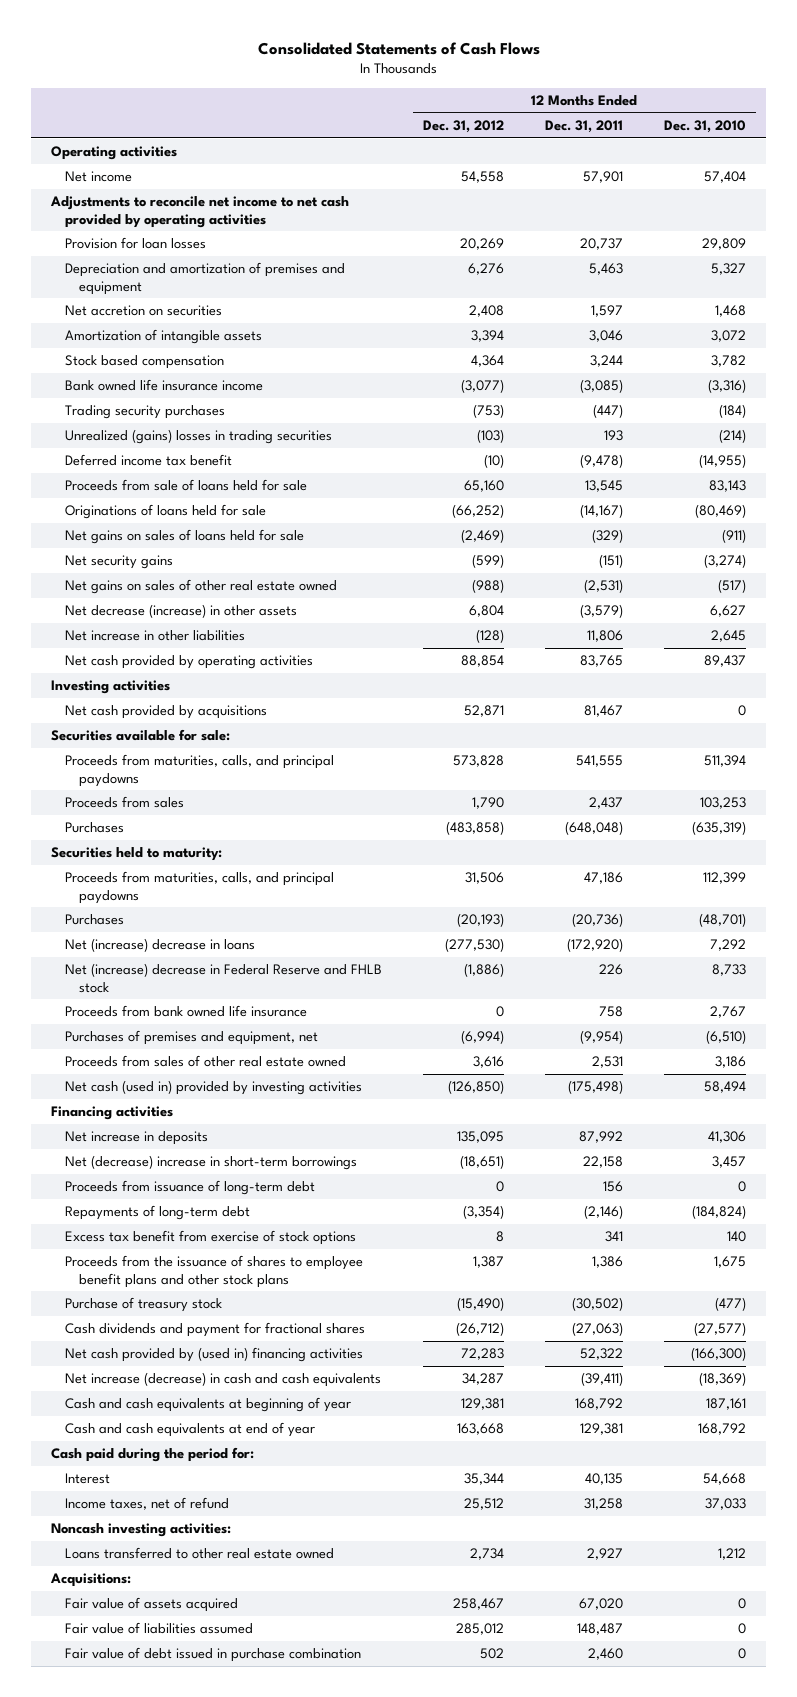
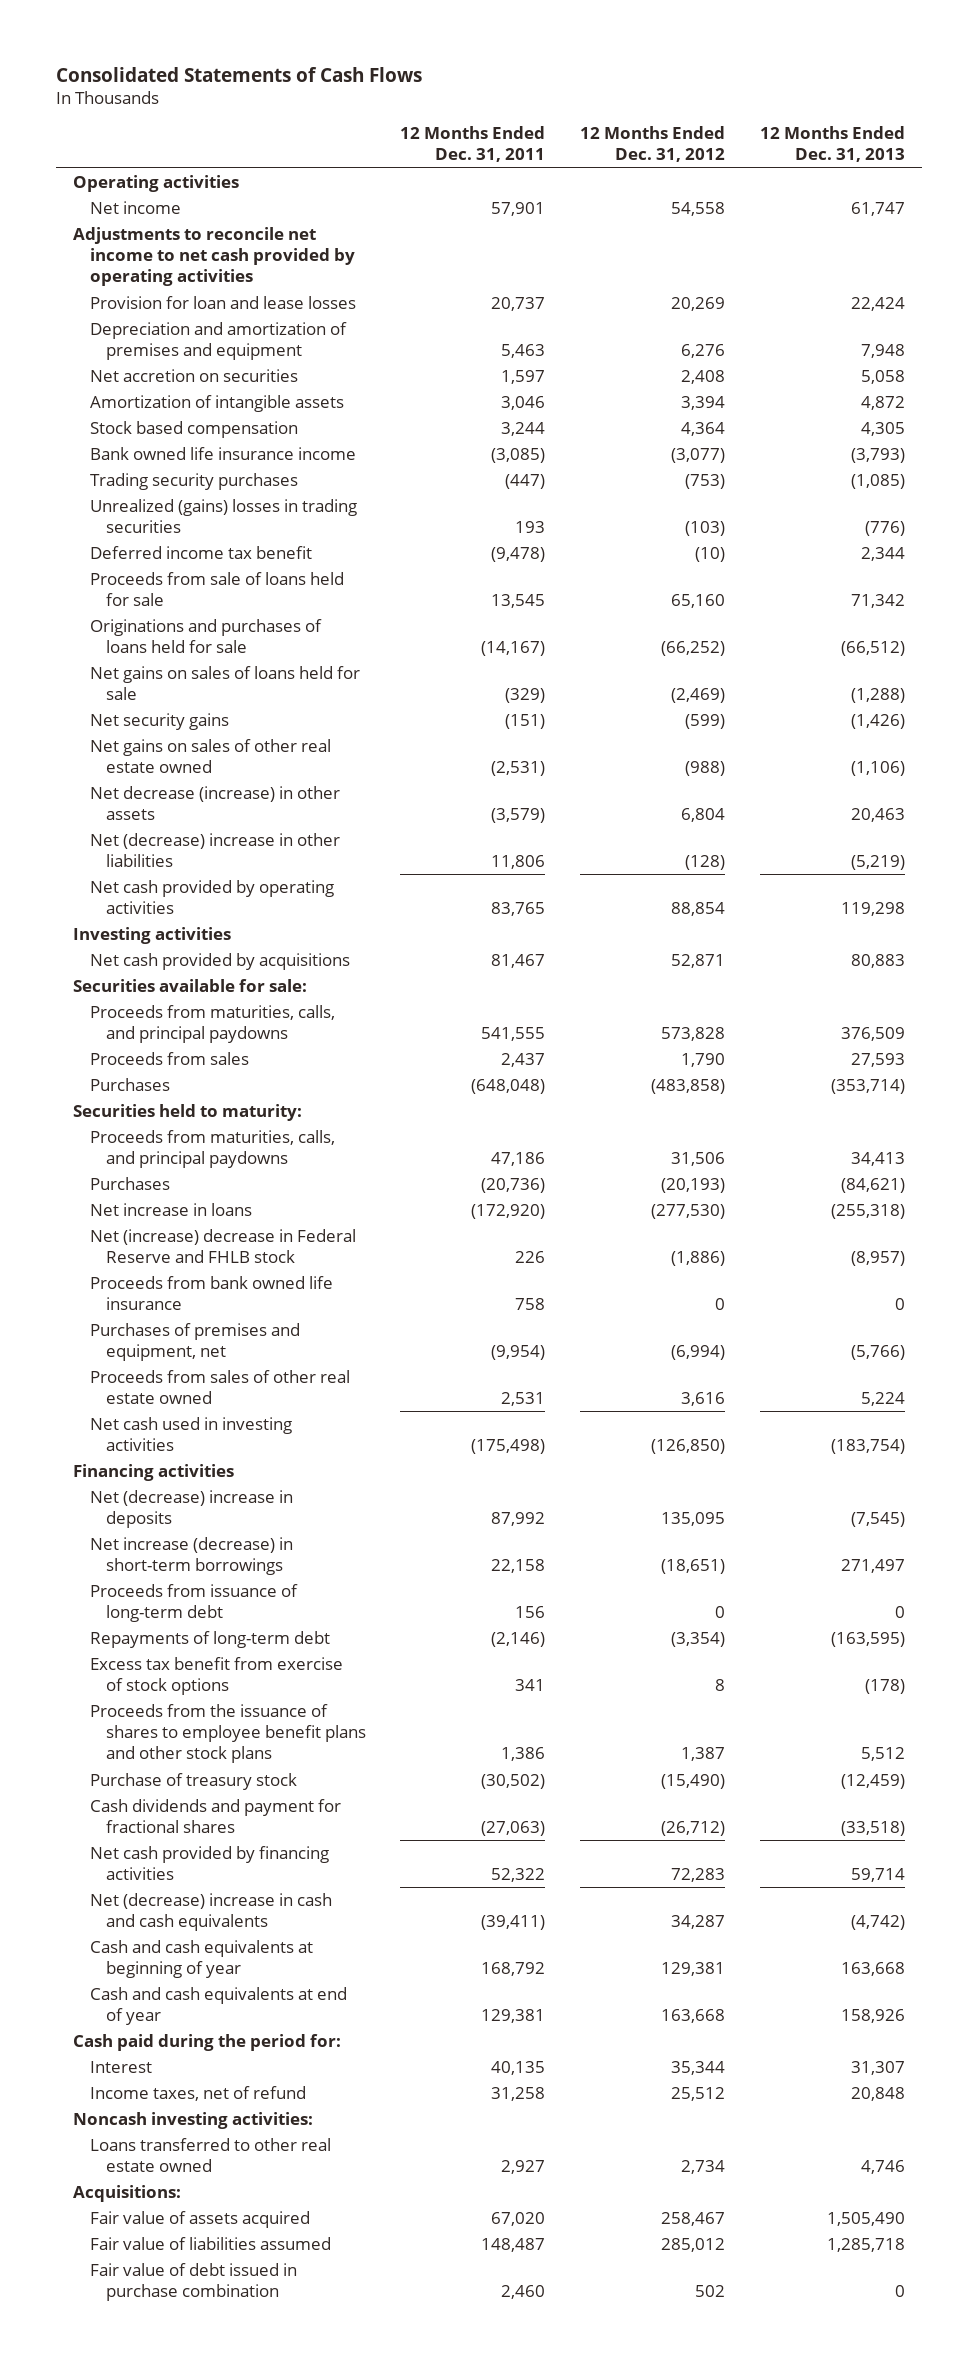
- | 12 Months Ended Dec. 31, 2012 | 12 Months Ended Dec. 31, 2011 | 12 Months Ended Dec. 31, 2010
+ | 12 Months Ended Dec. 31, 2011 | 12 Months Ended Dec. 31, 2012 | 12 Months Ended Dec. 31, 2013
- Provision for loan losses | 20,269 | 20,737 | 29,809
+ Provision for loan and lease losses | 20,737 | 20,269 | 22,424
- Originations of loans held for sale | (66,252) | (14,167) | (80,469)
+ Originations and purchases of loans held for sale | (14,167) | (66,252) | (66,512)
- Net increase in other liabilities | (128) | 11,806 | 2,645
+ Net (decrease) increase in other liabilities | 11,806 | (128) | (5,219)
- Net (increase) decrease in loans | (277,530) | (172,920) | 7,292
+ Net increase in loans | (172,920) | (277,530) | (255,318)
- Net cash (used in) provided by investing activities | (126,850) | (175,498) | 58,494
+ Net cash used in investing activities | (175,498) | (126,850) | (183,754)
- Net increase in deposits | 135,095 | 87,992 | 41,306
- Net (decrease) increase in short-term borrowings | (18,651) | 22,158 | 3,457
+ Net (decrease) increase in deposits | 87,992 | 135,095 | (7,545)
+ Net increase (decrease) in short-term borrowings | 22,158 | (18,651) | 271,497
- Net cash provided by (used in) financing activities | 72,283 | 52,322 | (166,300)
- Net increase (decrease) in cash and cash equivalents | 34,287 | (39,411) | (18,369)
+ Net cash provided by financing activities | 52,322 | 72,283 | 59,714
+ Net (decrease) increase in cash and cash equivalents | (39,411) | 34,287 | (4,742)

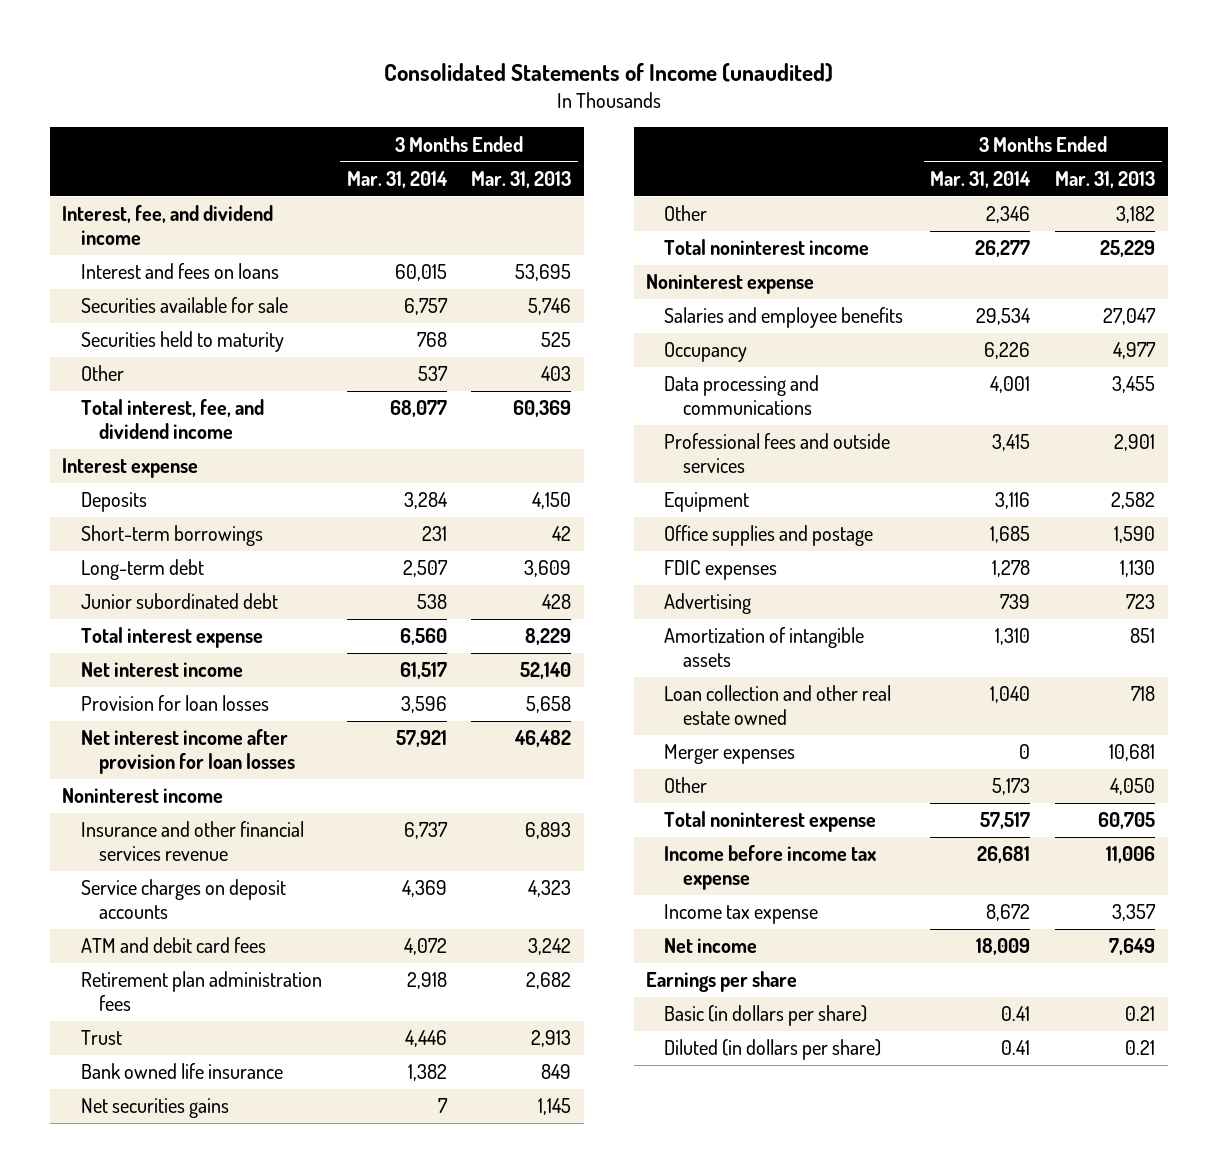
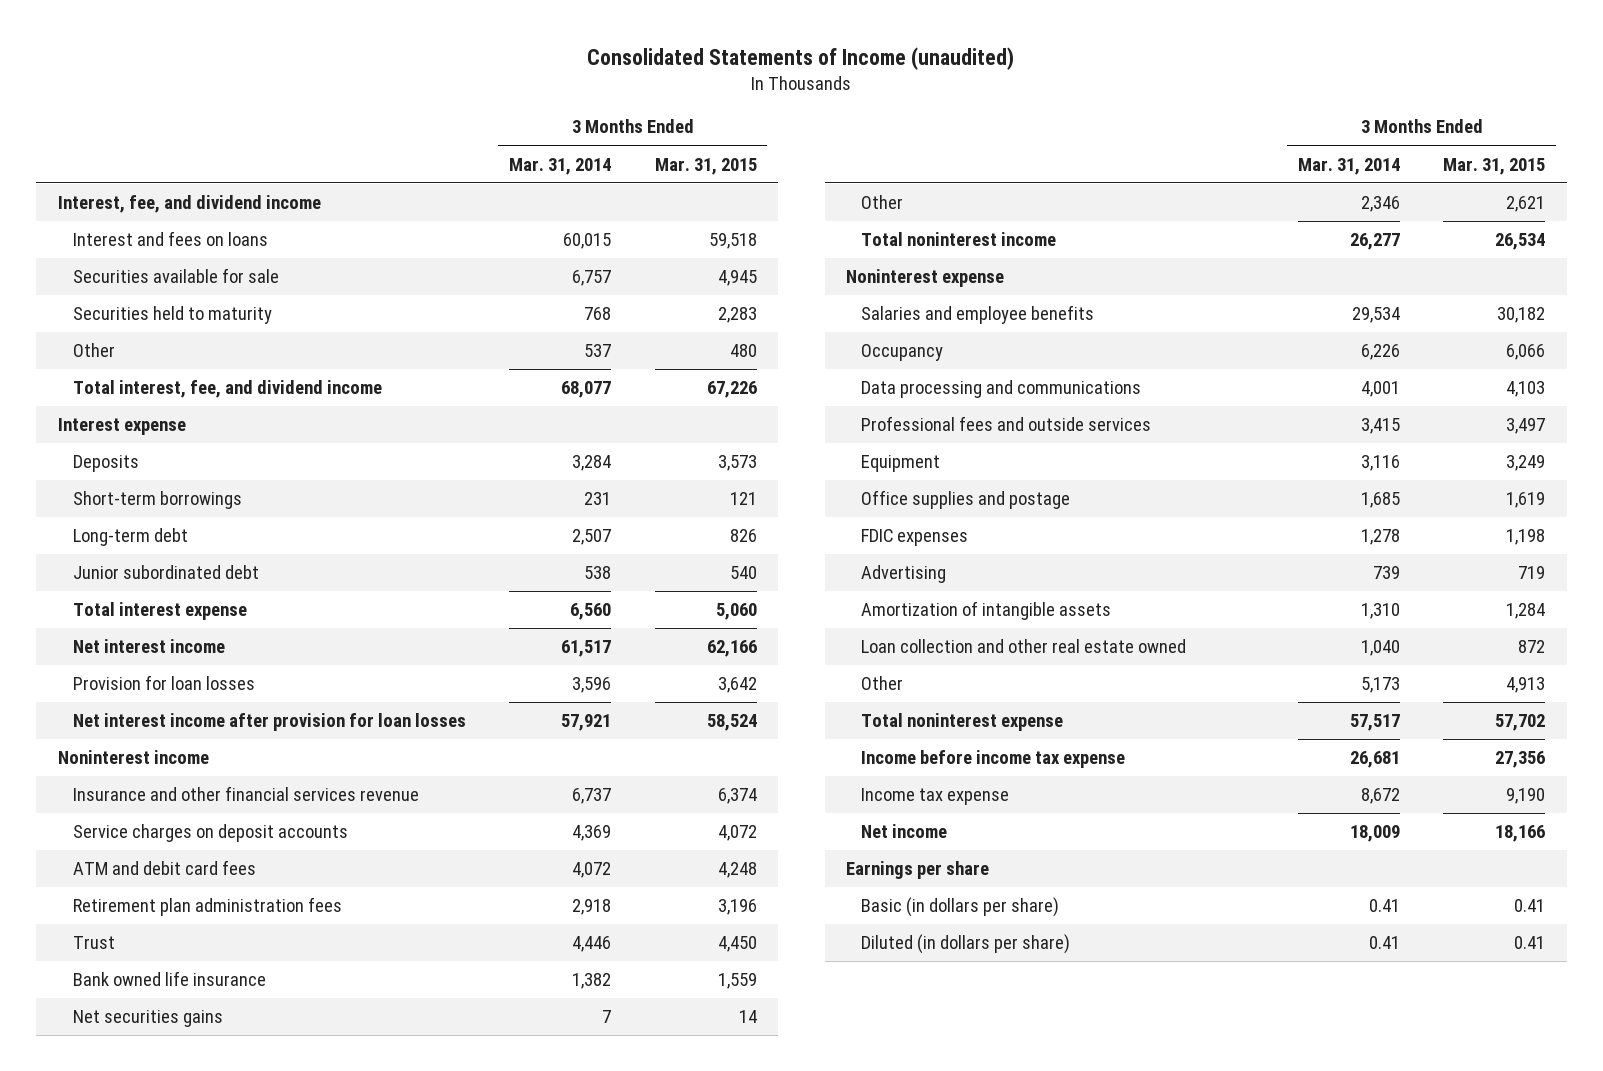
- | 3 Months Ended Mar. 31, 2014 | 3 Months Ended Mar. 31, 2013
+ | 3 Months Ended Mar. 31, 2014 | 3 Months Ended Mar. 31, 2015
- Merger expenses | 0 | 10,681

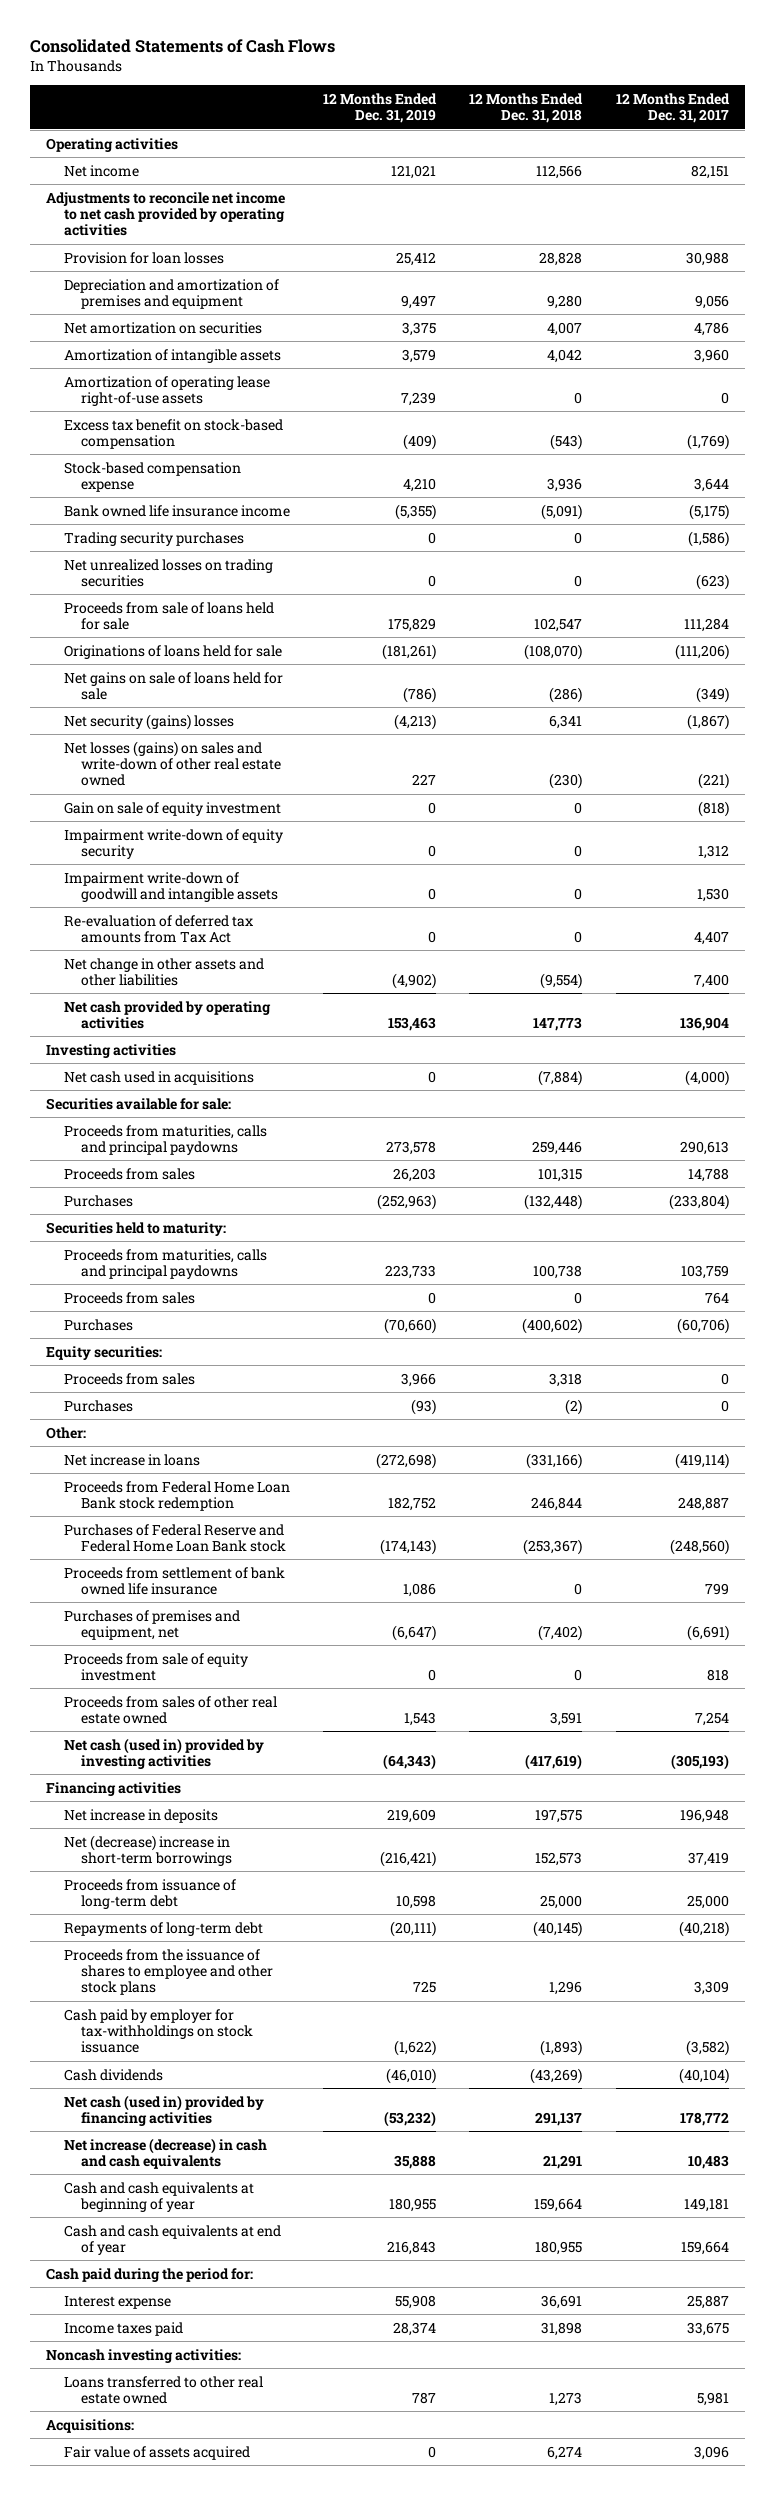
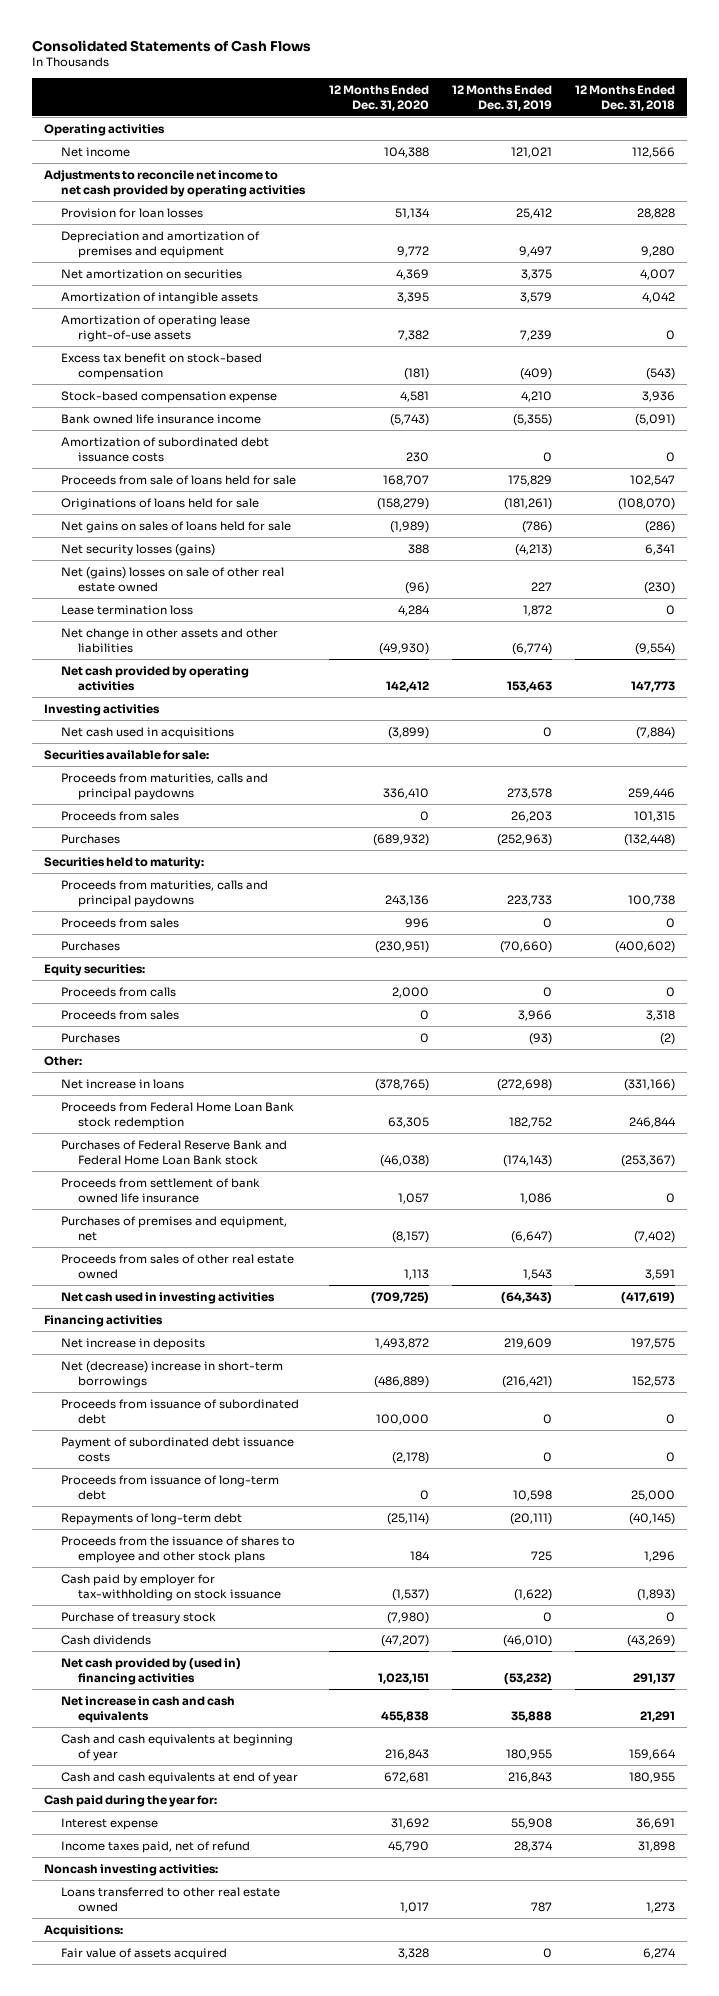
- | 12 Months Ended Dec. 31, 2019 | 12 Months Ended Dec. 31, 2018 | 12 Months Ended Dec. 31, 2017
+ | 12 Months Ended Dec. 31, 2020 | 12 Months Ended Dec. 31, 2019 | 12 Months Ended Dec. 31, 2018
- Trading security purchases | 0 | 0 | (1,586)
- Net unrealized losses on trading securities | 0 | 0 | (623)
+ Amortization of subordinated debt issuance costs | 230 | 0 | 0
- Net gains on sale of loans held for sale | (786) | (286) | (349)
- Net security (gains) losses | (4,213) | 6,341 | (1,867)
- Net losses (gains) on sales and write-down of other real estate owned | 227 | (230) | (221)
- Gain on sale of equity investment | 0 | 0 | (818)
- Impairment write-down of equity security | 0 | 0 | 1,312
- Impairment write-down of goodwill and intangible assets | 0 | 0 | 1,530
- Re-evaluation of deferred tax amounts from Tax Act | 0 | 0 | 4,407
- Net change in other assets and other liabilities | (4,902) | (9,554) | 7,400
+ Net gains on sales of loans held for sale | (1,989) | (786) | (286)
+ Net security losses (gains) | 388 | (4,213) | 6,341
+ Net (gains) losses on sale of other real estate owned | (96) | 227 | (230)
+ Lease termination loss | 4,284 | 1,872 | 0
+ Net change in other assets and other liabilities | (49,930) | (6,774) | (9,554)
+ Proceeds from calls | 2,000 | 0 | 0
- Purchases of Federal Reserve and Federal Home Loan Bank stock | (174,143) | (253,367) | (248,560)
+ Purchases of Federal Reserve Bank and Federal Home Loan Bank stock | (46,038) | (174,143) | (253,367)
- Proceeds from sale of equity investment | 0 | 0 | 818
- Net cash (used in) provided by investing activities | (64,343) | (417,619) | (305,193)
+ Net cash used in investing activities | (709,725) | (64,343) | (417,619)
+ Proceeds from issuance of subordinated debt | 100,000 | 0 | 0
+ Payment of subordinated debt issuance costs | (2,178) | 0 | 0
- Cash paid by employer for tax-withholdings on stock issuance | (1,622) | (1,893) | (3,582)
+ Cash paid by employer for tax-withholding on stock issuance | (1,537) | (1,622) | (1,893)
+ Purchase of treasury stock | (7,980) | 0 | 0
- Net cash (used in) provided by financing activities | (53,232) | 291,137 | 178,772
- Net increase (decrease) in cash and cash equivalents | 35,888 | 21,291 | 10,483
+ Net cash provided by (used in) financing activities | 1,023,151 | (53,232) | 291,137
+ Net increase in cash and cash equivalents | 455,838 | 35,888 | 21,291
- Cash paid during the period for:
+ Cash paid during the year for:
- Income taxes paid | 28,374 | 31,898 | 33,675
+ Income taxes paid, net of refund | 45,790 | 28,374 | 31,898

